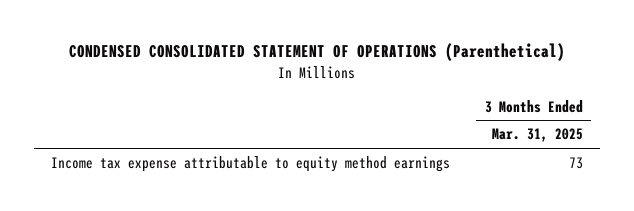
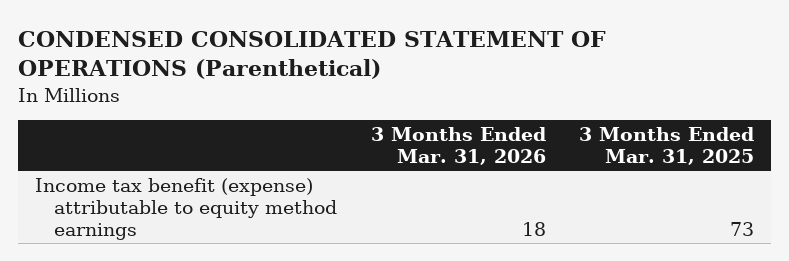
- | 3 Months Ended Mar. 31, 2025
+ | 3 Months Ended Mar. 31, 2026 | 3 Months Ended Mar. 31, 2025
- Income tax expense attributable to equity method earnings | 73
+ Income tax benefit (expense) attributable to equity method earnings | 18 | 73

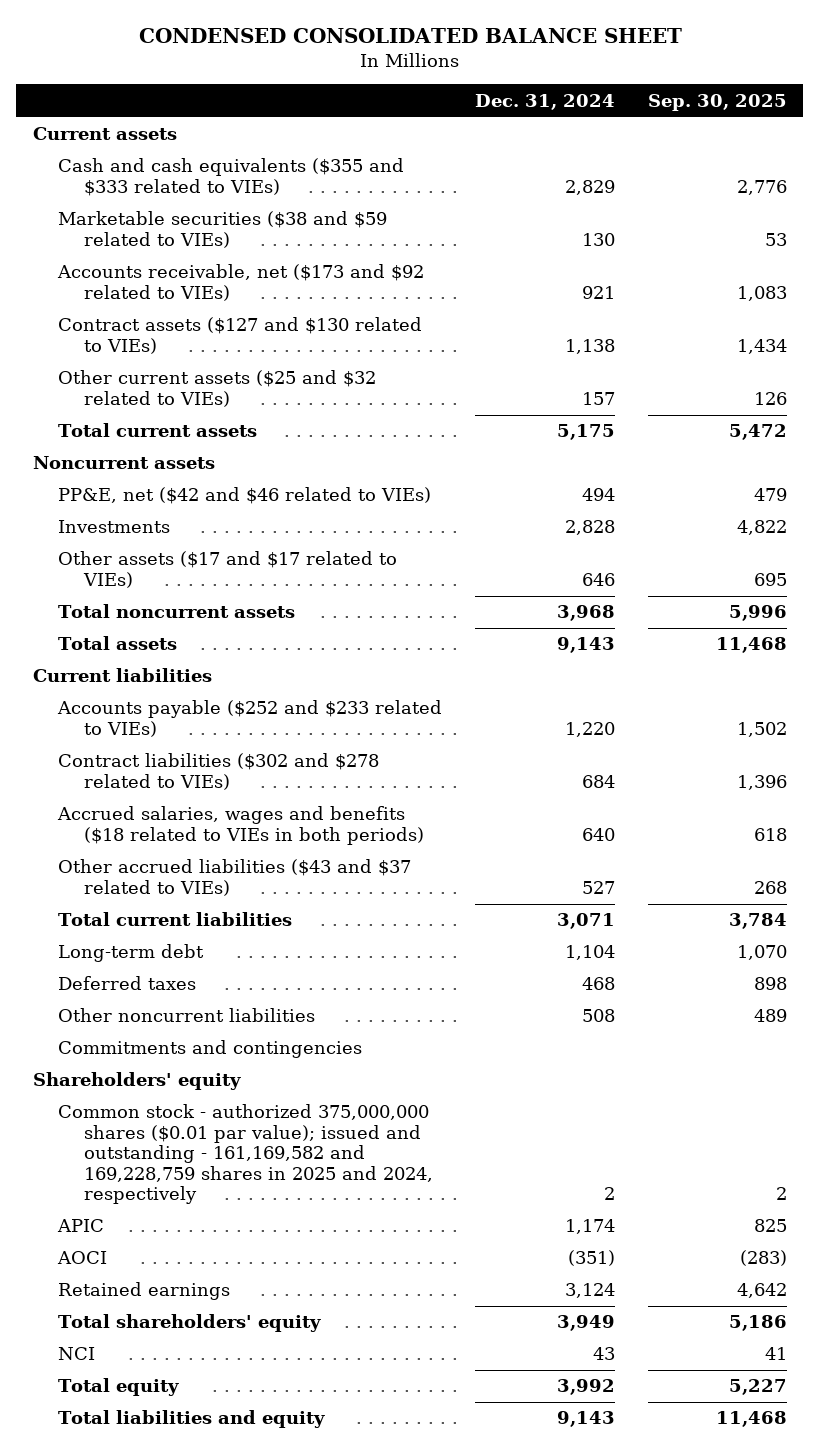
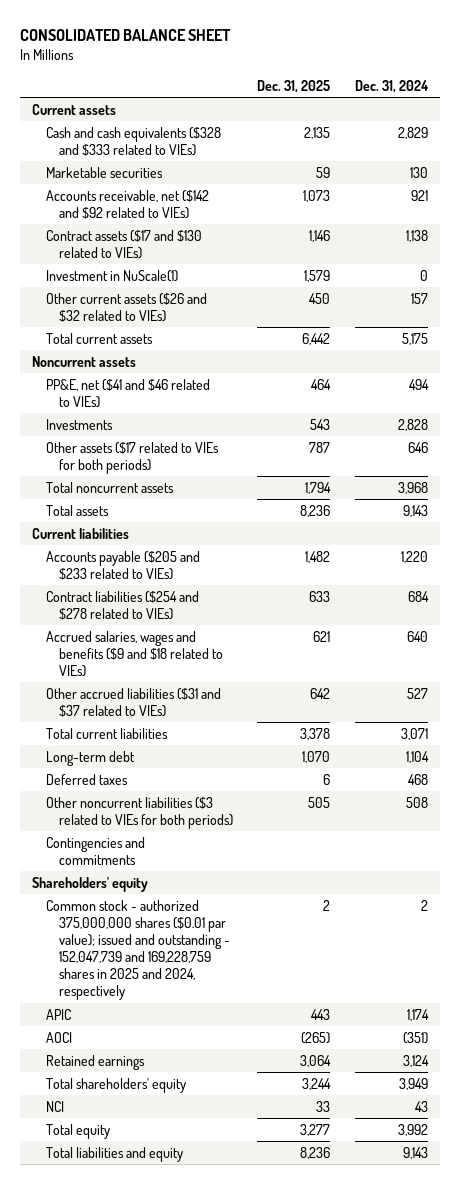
- CONDENSED CONSOLIDATED BALANCE SHEET
+ CONSOLIDATED BALANCE SHEET
- | Dec. 31, 2024 | Sep. 30, 2025
+ | Dec. 31, 2025 | Dec. 31, 2024
- Cash and cash equivalents ($355 and $333 related to VIEs) | 2,829 | 2,776
- Marketable securities ($38 and $59 related to VIEs) | 130 | 53
- Accounts receivable, net ($173 and $92 related to VIEs) | 921 | 1,083
- Contract assets ($127 and $130 related to VIEs) | 1,138 | 1,434
- Other current assets ($25 and $32 related to VIEs) | 157 | 126
+ Cash and cash equivalents ($328 and $333 related to VIEs) | 2,135 | 2,829
+ Marketable securities | 59 | 130
+ Accounts receivable, net ($142 and $92 related to VIEs) | 1,073 | 921
+ Contract assets ($17 and $130 related to VIEs) | 1,146 | 1,138
+ Investment in NuScale(1) | 1,579 | 0
+ Other current assets ($26 and $32 related to VIEs) | 450 | 157
- PP&E, net ($42 and $46 related to VIEs) | 494 | 479
+ PP&E, net ($41 and $46 related to VIEs) | 464 | 494
- Other assets ($17 and $17 related to VIEs) | 646 | 695
+ Other assets ($17 related to VIEs for both periods) | 787 | 646
- Accounts payable ($252 and $233 related to VIEs) | 1,220 | 1,502
- Contract liabilities ($302 and $278 related to VIEs) | 684 | 1,396
- Accrued salaries, wages and benefits ($18 related to VIEs in both periods) | 640 | 618
- Other accrued liabilities ($43 and $37 related to VIEs) | 527 | 268
+ Accounts payable ($205 and $233 related to VIEs) | 1,482 | 1,220
+ Contract liabilities ($254 and $278 related to VIEs) | 633 | 684
+ Accrued salaries, wages and benefits ($9 and $18 related to VIEs) | 621 | 640
+ Other accrued liabilities ($31 and $37 related to VIEs) | 642 | 527
- Other noncurrent liabilities | 508 | 489
- Commitments and contingencies
+ Other noncurrent liabilities ($3 related to VIEs for both periods) | 505 | 508
+ Contingencies and commitments
- Common stock - authorized 375,000,000 shares ($0.01 par value); issued and outstanding - 161,169,582 and 169,228,759 shares in 2025 and 2024, respectively | 2 | 2
+ Common stock - authorized 375,000,000 shares ($0.01 par value); issued and outstanding - 152,047,739 and 169,228,759 shares in 2025 and 2024, respectively | 2 | 2

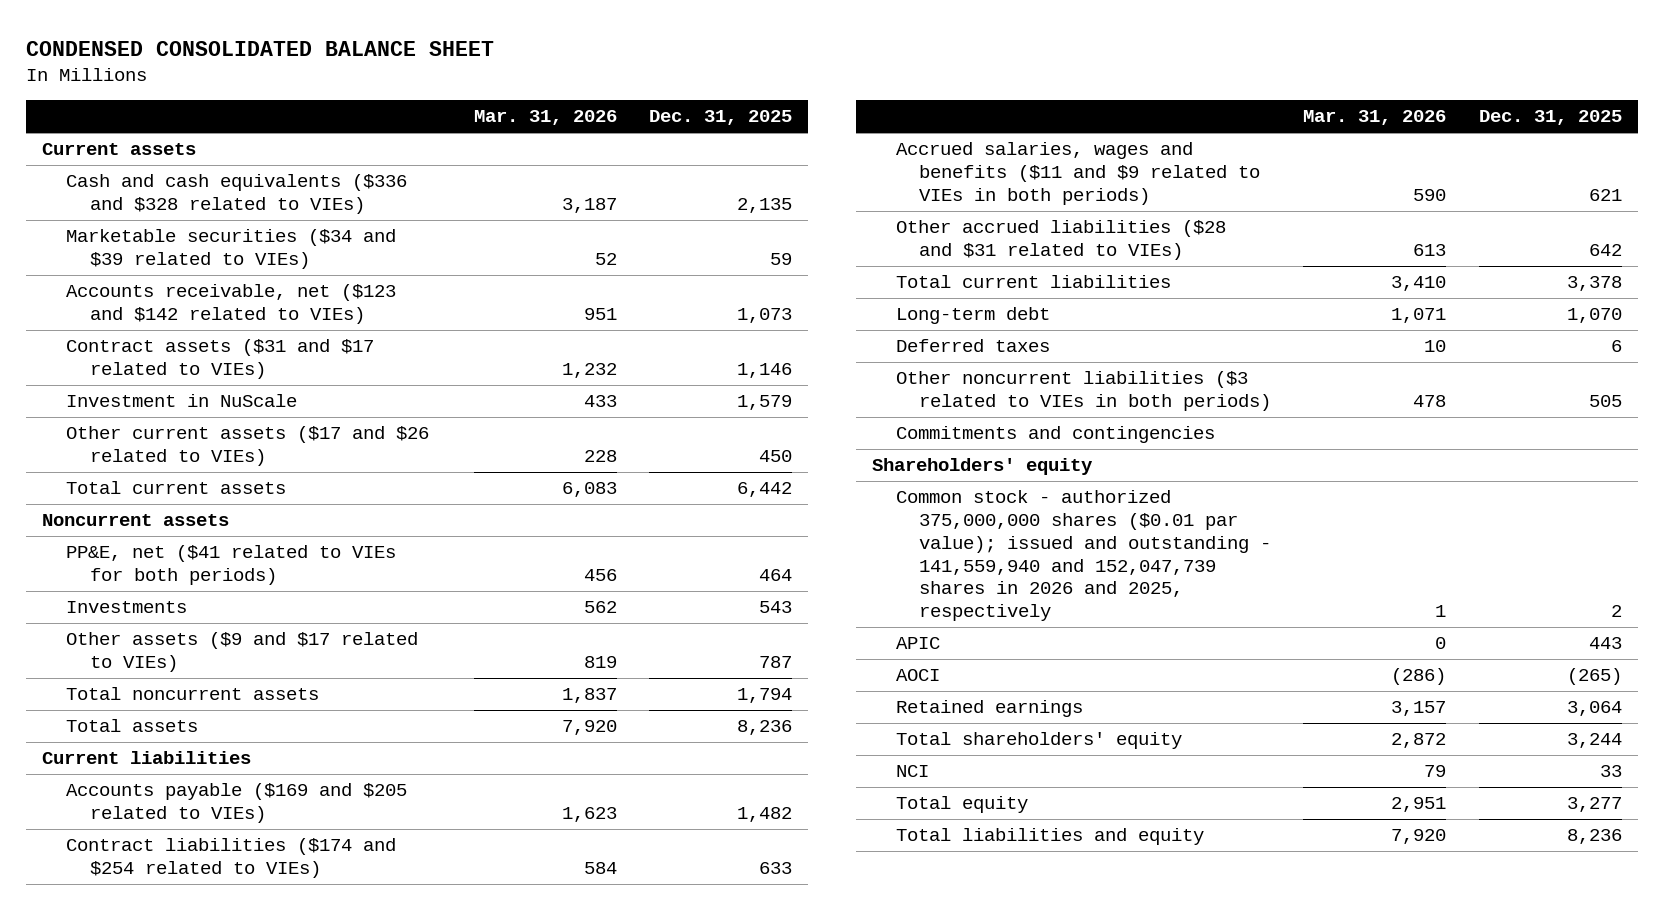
- CONSOLIDATED BALANCE SHEET
+ CONDENSED CONSOLIDATED BALANCE SHEET
- | Dec. 31, 2025 | Dec. 31, 2024
+ | Mar. 31, 2026 | Dec. 31, 2025
- Cash and cash equivalents ($328 and $333 related to VIEs) | 2,135 | 2,829
- Marketable securities | 59 | 130
- Accounts receivable, net ($142 and $92 related to VIEs) | 1,073 | 921
- Contract assets ($17 and $130 related to VIEs) | 1,146 | 1,138
- Investment in NuScale(1) | 1,579 | 0
- Other current assets ($26 and $32 related to VIEs) | 450 | 157
+ Cash and cash equivalents ($336 and $328 related to VIEs) | 3,187 | 2,135
+ Marketable securities ($34 and $39 related to VIEs) | 52 | 59
+ Accounts receivable, net ($123 and $142 related to VIEs) | 951 | 1,073
+ Contract assets ($31 and $17 related to VIEs) | 1,232 | 1,146
+ Investment in NuScale | 433 | 1,579
+ Other current assets ($17 and $26 related to VIEs) | 228 | 450
- PP&E, net ($41 and $46 related to VIEs) | 464 | 494
+ PP&E, net ($41 related to VIEs for both periods) | 456 | 464
- Other assets ($17 related to VIEs for both periods) | 787 | 646
+ Other assets ($9 and $17 related to VIEs) | 819 | 787
- Accounts payable ($205 and $233 related to VIEs) | 1,482 | 1,220
- Contract liabilities ($254 and $278 related to VIEs) | 633 | 684
- Accrued salaries, wages and benefits ($9 and $18 related to VIEs) | 621 | 640
- Other accrued liabilities ($31 and $37 related to VIEs) | 642 | 527
+ Accounts payable ($169 and $205 related to VIEs) | 1,623 | 1,482
+ Contract liabilities ($174 and $254 related to VIEs) | 584 | 633
+ Accrued salaries, wages and benefits ($11 and $9 related to VIEs in both periods) | 590 | 621
+ Other accrued liabilities ($28 and $31 related to VIEs) | 613 | 642
- Other noncurrent liabilities ($3 related to VIEs for both periods) | 505 | 508
- Contingencies and commitments
+ Other noncurrent liabilities ($3 related to VIEs in both periods) | 478 | 505
+ Commitments and contingencies
- Common stock - authorized 375,000,000 shares ($0.01 par value); issued and outstanding - 152,047,739 and 169,228,759 shares in 2025 and 2024, respectively | 2 | 2
+ Common stock - authorized 375,000,000 shares ($0.01 par value); issued and outstanding - 141,559,940 and 152,047,739 shares in 2026 and 2025, respectively | 1 | 2

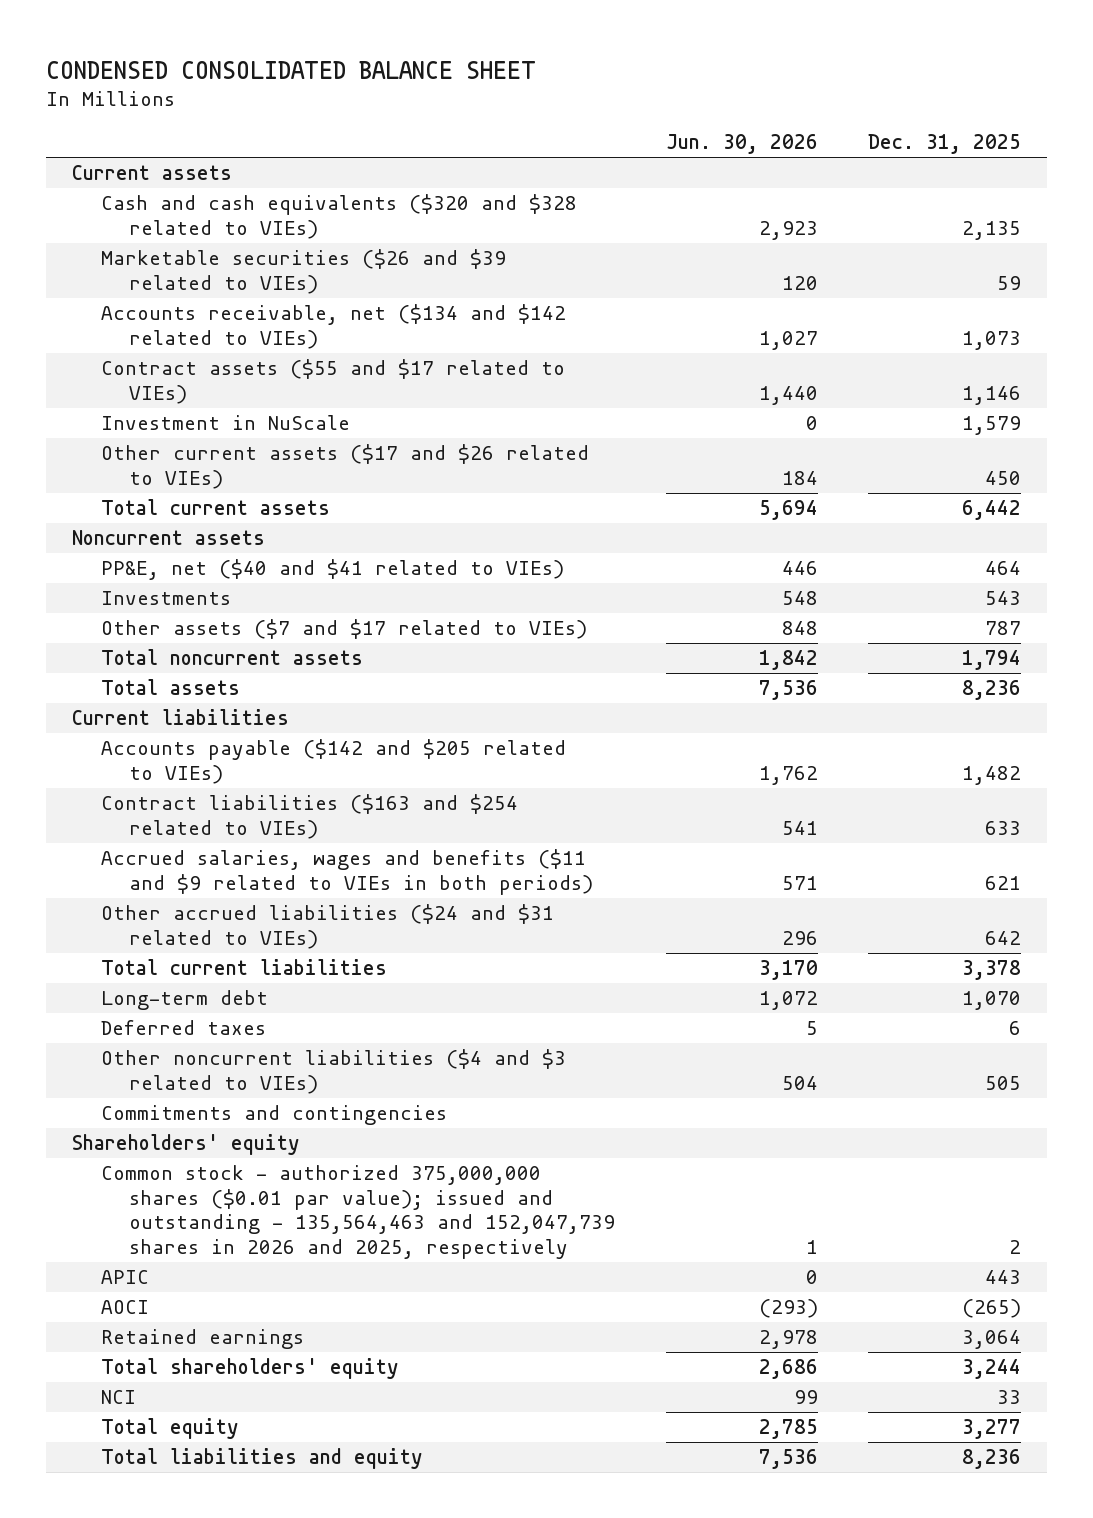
- | Mar. 31, 2026 | Dec. 31, 2025
+ | Jun. 30, 2026 | Dec. 31, 2025
- Cash and cash equivalents ($336 and $328 related to VIEs) | 3,187 | 2,135
- Marketable securities ($34 and $39 related to VIEs) | 52 | 59
- Accounts receivable, net ($123 and $142 related to VIEs) | 951 | 1,073
- Contract assets ($31 and $17 related to VIEs) | 1,232 | 1,146
+ Cash and cash equivalents ($320 and $328 related to VIEs) | 2,923 | 2,135
+ Marketable securities ($26 and $39 related to VIEs) | 120 | 59
+ Accounts receivable, net ($134 and $142 related to VIEs) | 1,027 | 1,073
+ Contract assets ($55 and $17 related to VIEs) | 1,440 | 1,146
- PP&E, net ($41 related to VIEs for both periods) | 456 | 464
+ PP&E, net ($40 and $41 related to VIEs) | 446 | 464
- Other assets ($9 and $17 related to VIEs) | 819 | 787
+ Other assets ($7 and $17 related to VIEs) | 848 | 787
- Accounts payable ($169 and $205 related to VIEs) | 1,623 | 1,482
- Contract liabilities ($174 and $254 related to VIEs) | 584 | 633
+ Accounts payable ($142 and $205 related to VIEs) | 1,762 | 1,482
+ Contract liabilities ($163 and $254 related to VIEs) | 541 | 633
- Other accrued liabilities ($28 and $31 related to VIEs) | 613 | 642
+ Other accrued liabilities ($24 and $31 related to VIEs) | 296 | 642
- Other noncurrent liabilities ($3 related to VIEs in both periods) | 478 | 505
+ Other noncurrent liabilities ($4 and $3 related to VIEs) | 504 | 505
- Common stock - authorized 375,000,000 shares ($0.01 par value); issued and outstanding - 141,559,940 and 152,047,739 shares in 2026 and 2025, respectively | 1 | 2
+ Common stock - authorized 375,000,000 shares ($0.01 par value); issued and outstanding - 135,564,463 and 152,047,739 shares in 2026 and 2025, respectively | 1 | 2

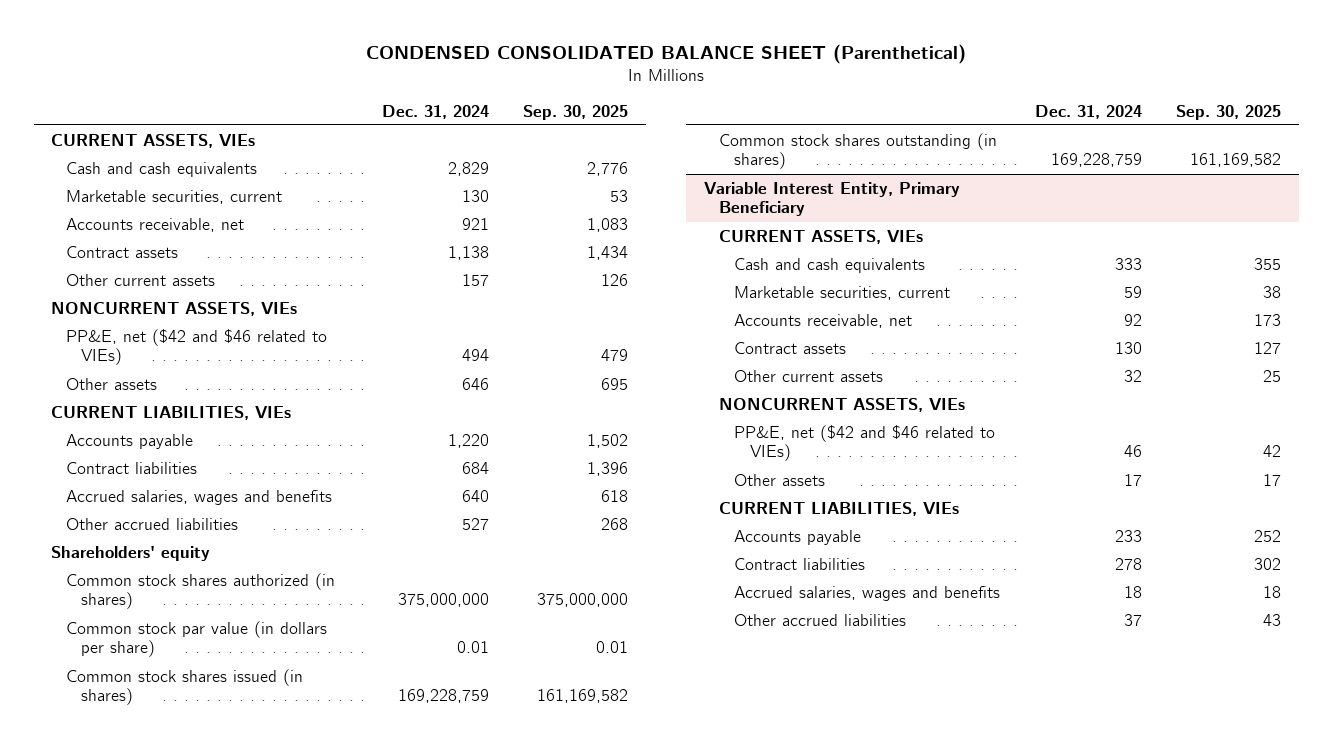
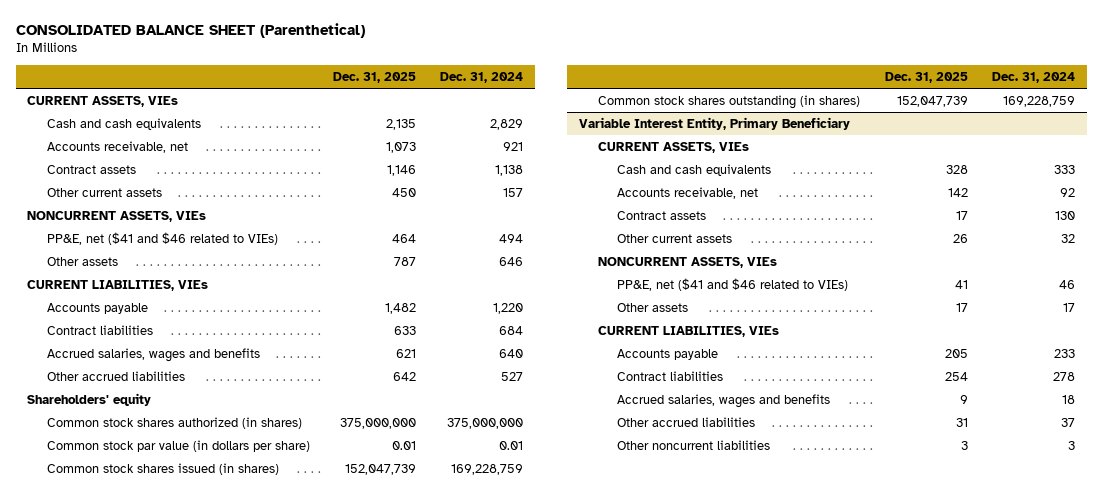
- CONDENSED CONSOLIDATED BALANCE SHEET (Parenthetical)
+ CONSOLIDATED BALANCE SHEET (Parenthetical)
- | Dec. 31, 2024 | Sep. 30, 2025
+ | Dec. 31, 2025 | Dec. 31, 2024
- Marketable securities, current | 130 | 53
- PP&E, net ($42 and $46 related to VIEs) | 494 | 479
+ PP&E, net ($41 and $46 related to VIEs) | 464 | 494
@ Variable Interest Entity, Primary Beneficiary
- Marketable securities, current | 59 | 38
- PP&E, net ($42 and $46 related to VIEs) | 46 | 42
+ PP&E, net ($41 and $46 related to VIEs) | 41 | 46
+ Other noncurrent liabilities | 3 | 3

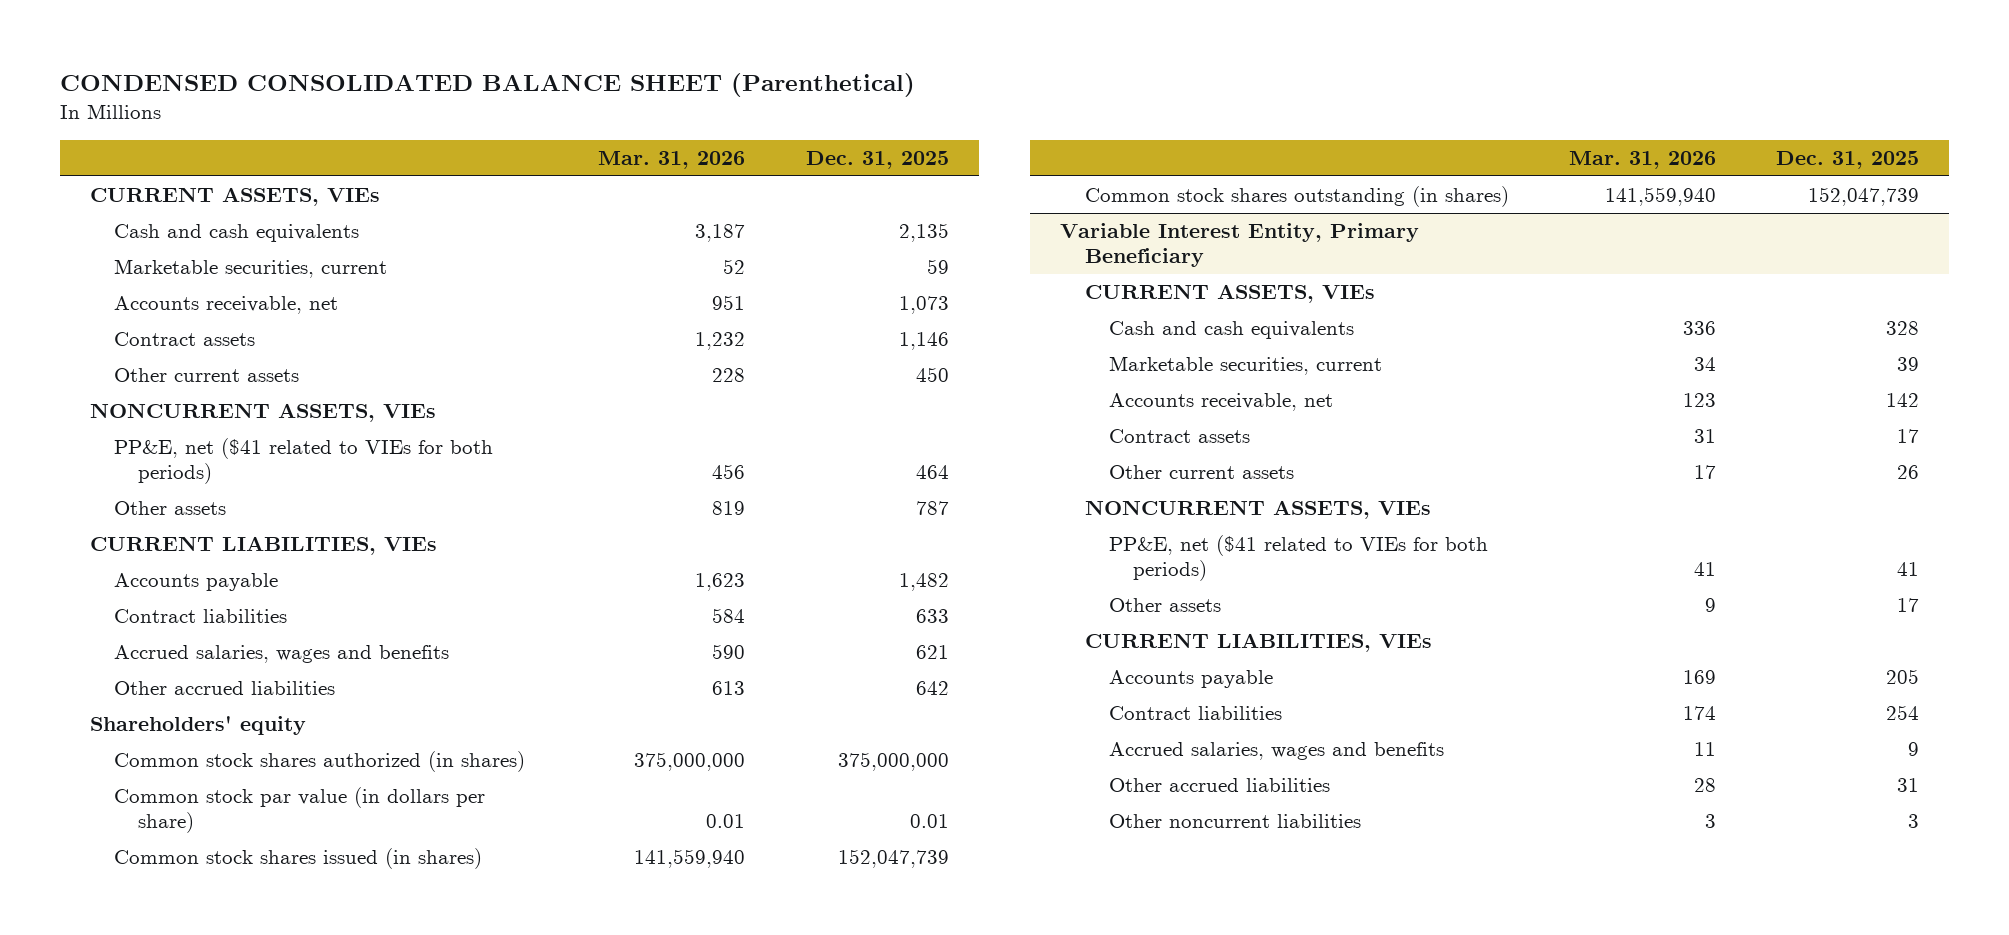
- CONSOLIDATED BALANCE SHEET (Parenthetical)
+ CONDENSED CONSOLIDATED BALANCE SHEET (Parenthetical)
- | Dec. 31, 2025 | Dec. 31, 2024
+ | Mar. 31, 2026 | Dec. 31, 2025
+ Marketable securities, current | 52 | 59
- PP&E, net ($41 and $46 related to VIEs) | 464 | 494
+ PP&E, net ($41 related to VIEs for both periods) | 456 | 464
@ Variable Interest Entity, Primary Beneficiary
+ Marketable securities, current | 34 | 39
- PP&E, net ($41 and $46 related to VIEs) | 41 | 46
+ PP&E, net ($41 related to VIEs for both periods) | 41 | 41

